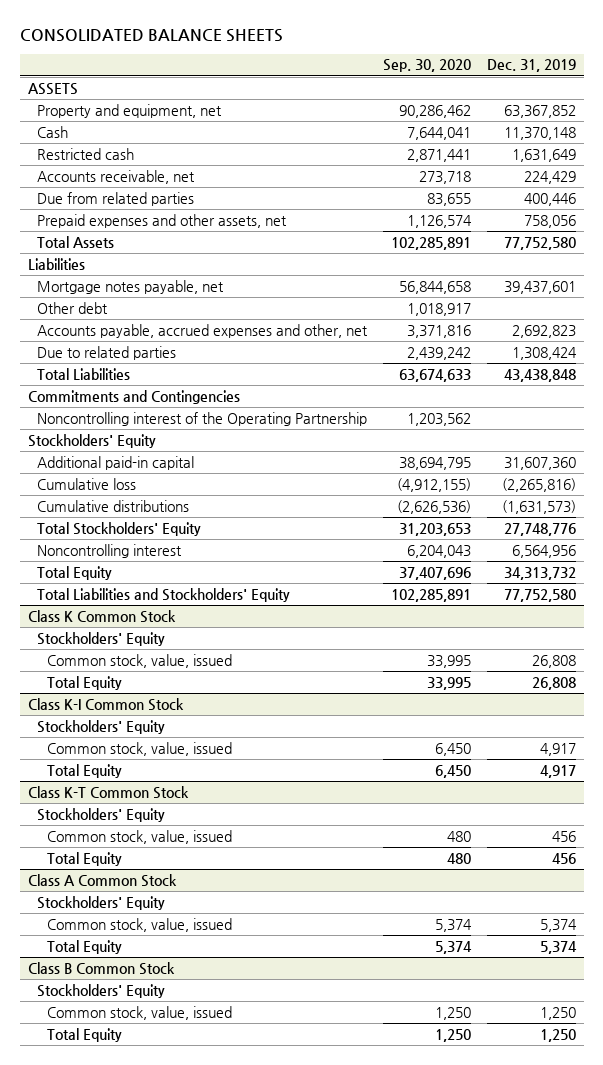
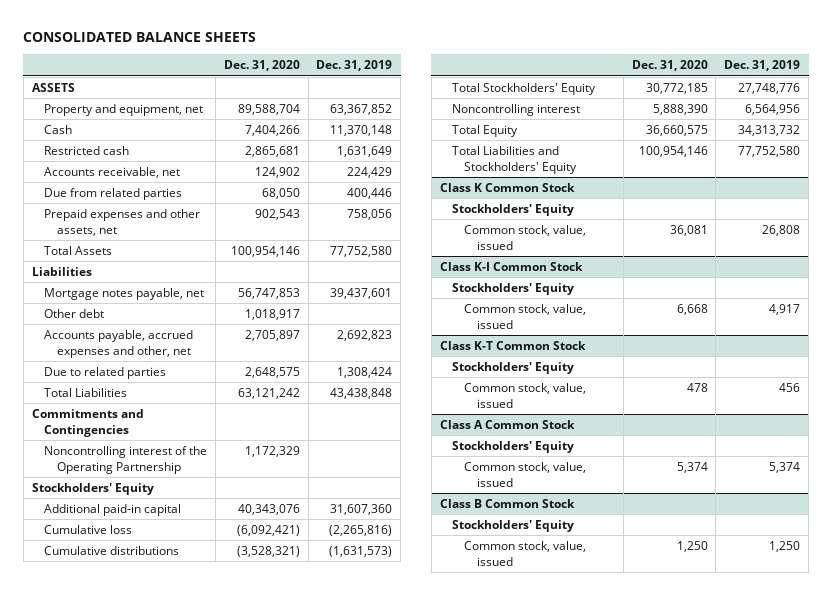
- | Sep. 30, 2020 | Dec. 31, 2019
+ | Dec. 31, 2020 | Dec. 31, 2019
@ Class K Common Stock
- Total Equity | 33,995 | 26,808
@ Class K-I Common Stock
- Total Equity | 6,450 | 4,917
@ Class K-T Common Stock
- Total Equity | 480 | 456
@ Class A Common Stock
- Total Equity | 5,374 | 5,374
@ Class B Common Stock
- Total Equity | 1,250 | 1,250

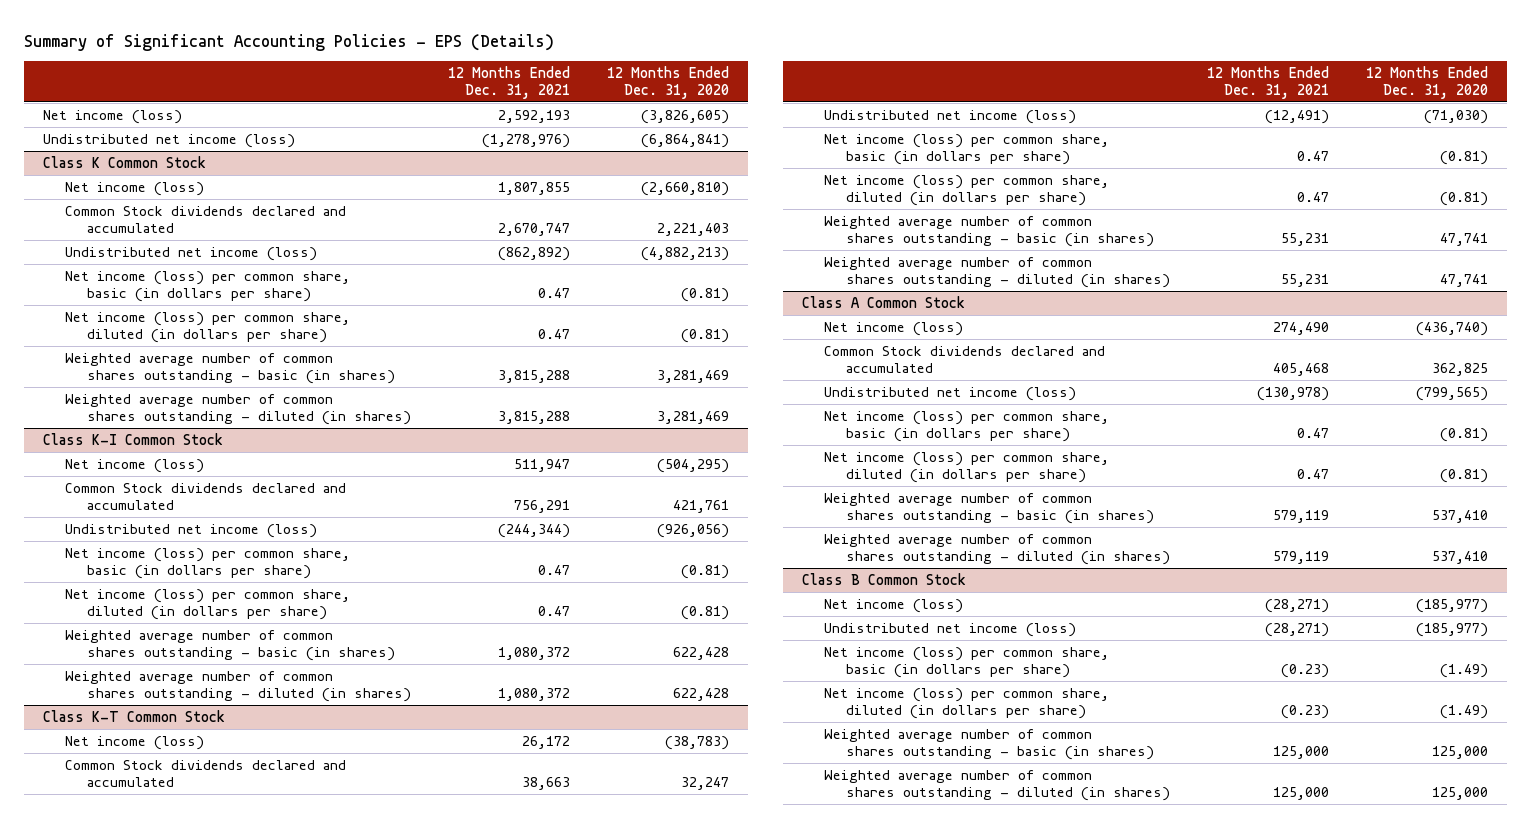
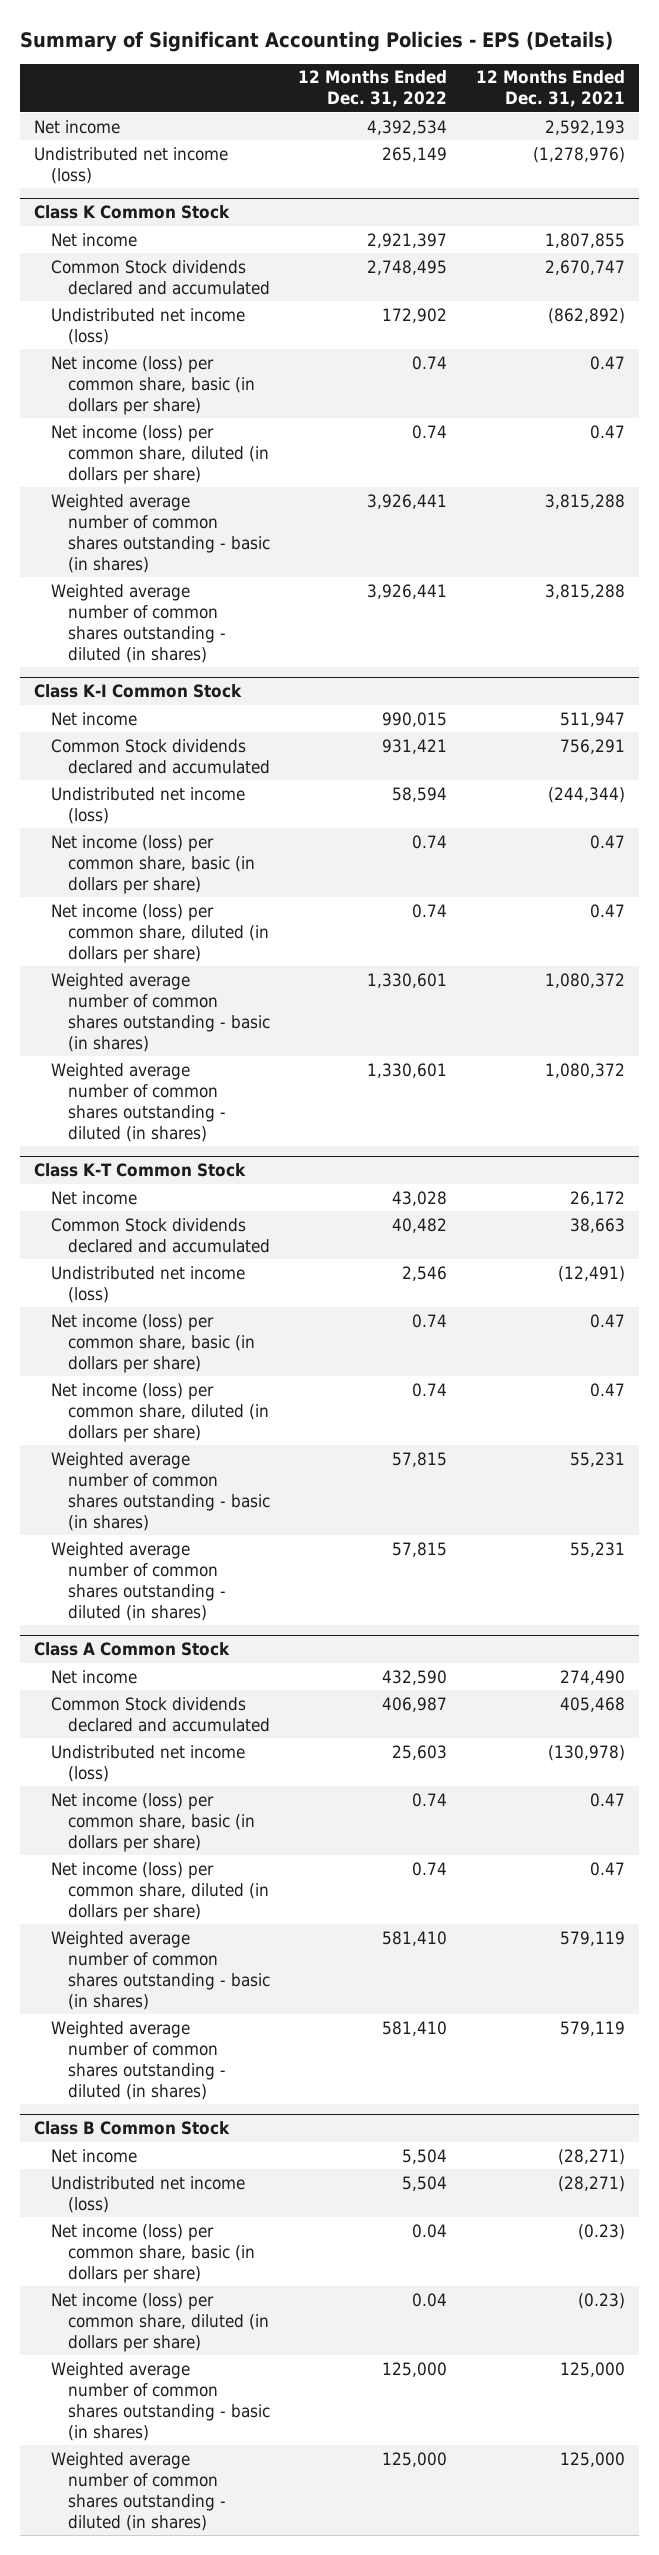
- | 12 Months Ended Dec. 31, 2021 | 12 Months Ended Dec. 31, 2020
+ | 12 Months Ended Dec. 31, 2022 | 12 Months Ended Dec. 31, 2021
- Net income (loss) | 2,592,193 | (3,826,605)
+ Net income | 4,392,534 | 2,592,193
@ Class K Common Stock
- Net income (loss) | 1,807,855 | (2,660,810)
+ Net income | 2,921,397 | 1,807,855
@ Class K-I Common Stock
- Net income (loss) | 511,947 | (504,295)
+ Net income | 990,015 | 511,947
@ Class K-T Common Stock
- Net income (loss) | 26,172 | (38,783)
+ Net income | 43,028 | 26,172
@ Class A Common Stock
- Net income (loss) | 274,490 | (436,740)
+ Net income | 432,590 | 274,490
@ Class B Common Stock
- Net income (loss) | (28,271) | (185,977)
+ Net income | 5,504 | (28,271)

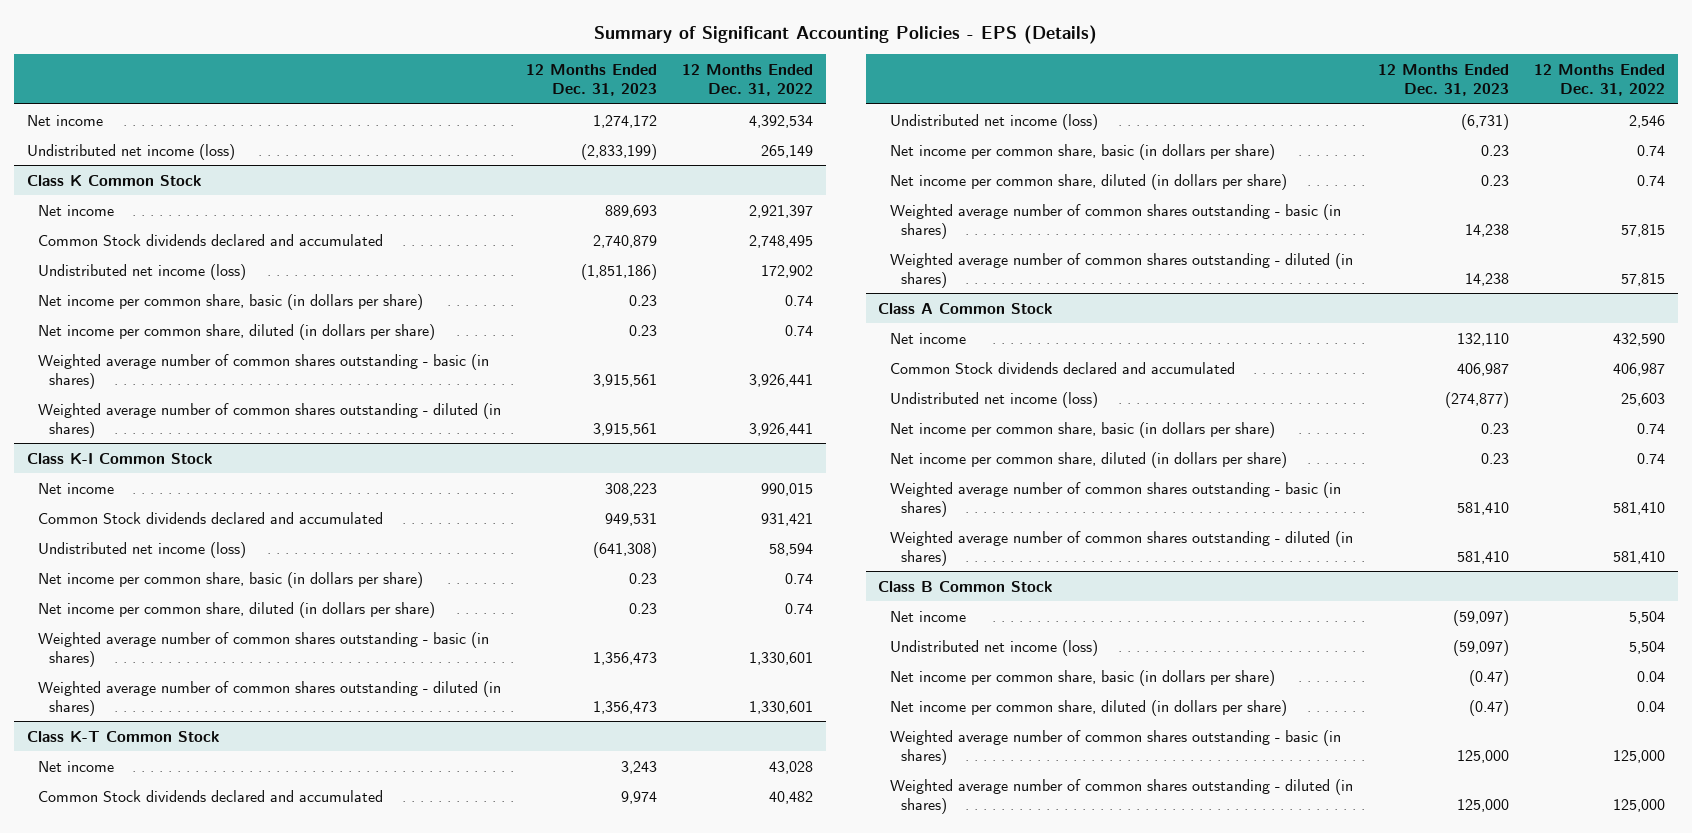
- | 12 Months Ended Dec. 31, 2022 | 12 Months Ended Dec. 31, 2021
+ | 12 Months Ended Dec. 31, 2023 | 12 Months Ended Dec. 31, 2022
@ Class K Common Stock
- Net income (loss) per common share, basic (in dollars per share) | 0.74 | 0.47
- Net income (loss) per common share, diluted (in dollars per share) | 0.74 | 0.47
+ Net income per common share, basic (in dollars per share) | 0.23 | 0.74
+ Net income per common share, diluted (in dollars per share) | 0.23 | 0.74
@ Class K-I Common Stock
- Net income (loss) per common share, basic (in dollars per share) | 0.74 | 0.47
- Net income (loss) per common share, diluted (in dollars per share) | 0.74 | 0.47
+ Net income per common share, basic (in dollars per share) | 0.23 | 0.74
+ Net income per common share, diluted (in dollars per share) | 0.23 | 0.74
@ Class K-T Common Stock
- Net income (loss) per common share, basic (in dollars per share) | 0.74 | 0.47
- Net income (loss) per common share, diluted (in dollars per share) | 0.74 | 0.47
+ Net income per common share, basic (in dollars per share) | 0.23 | 0.74
+ Net income per common share, diluted (in dollars per share) | 0.23 | 0.74
@ Class A Common Stock
- Net income (loss) per common share, basic (in dollars per share) | 0.74 | 0.47
- Net income (loss) per common share, diluted (in dollars per share) | 0.74 | 0.47
+ Net income per common share, basic (in dollars per share) | 0.23 | 0.74
+ Net income per common share, diluted (in dollars per share) | 0.23 | 0.74
@ Class B Common Stock
- Net income (loss) per common share, basic (in dollars per share) | 0.04 | (0.23)
- Net income (loss) per common share, diluted (in dollars per share) | 0.04 | (0.23)
+ Net income per common share, basic (in dollars per share) | (0.47) | 0.04
+ Net income per common share, diluted (in dollars per share) | (0.47) | 0.04

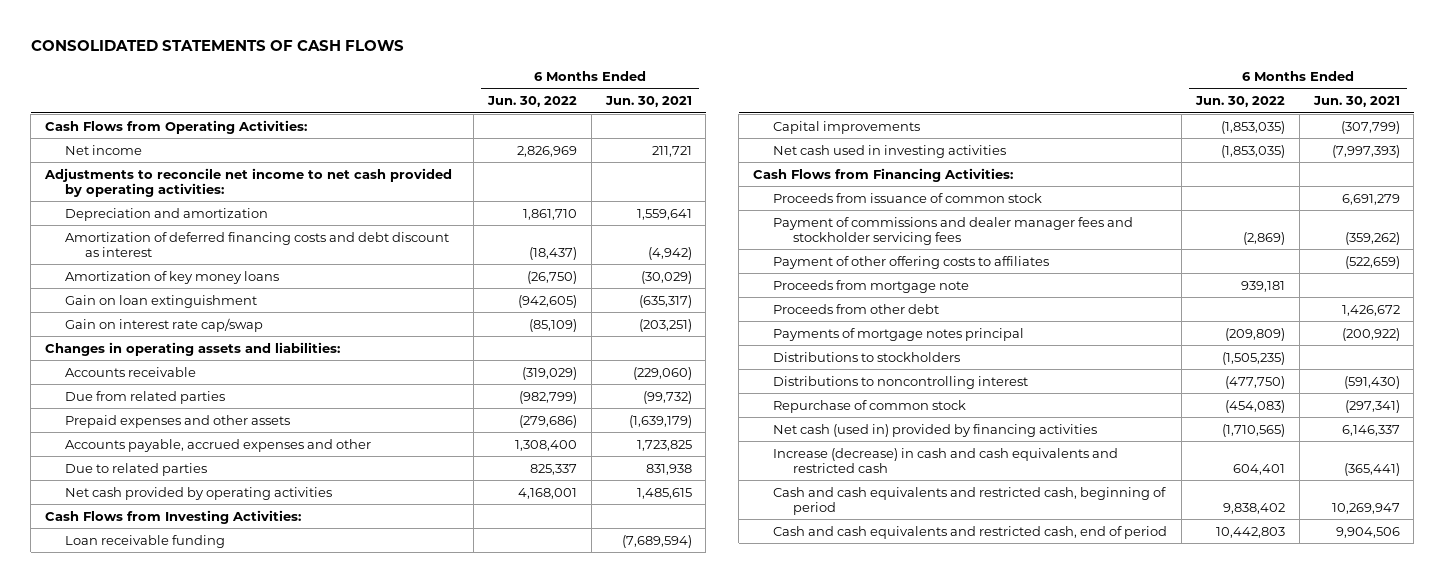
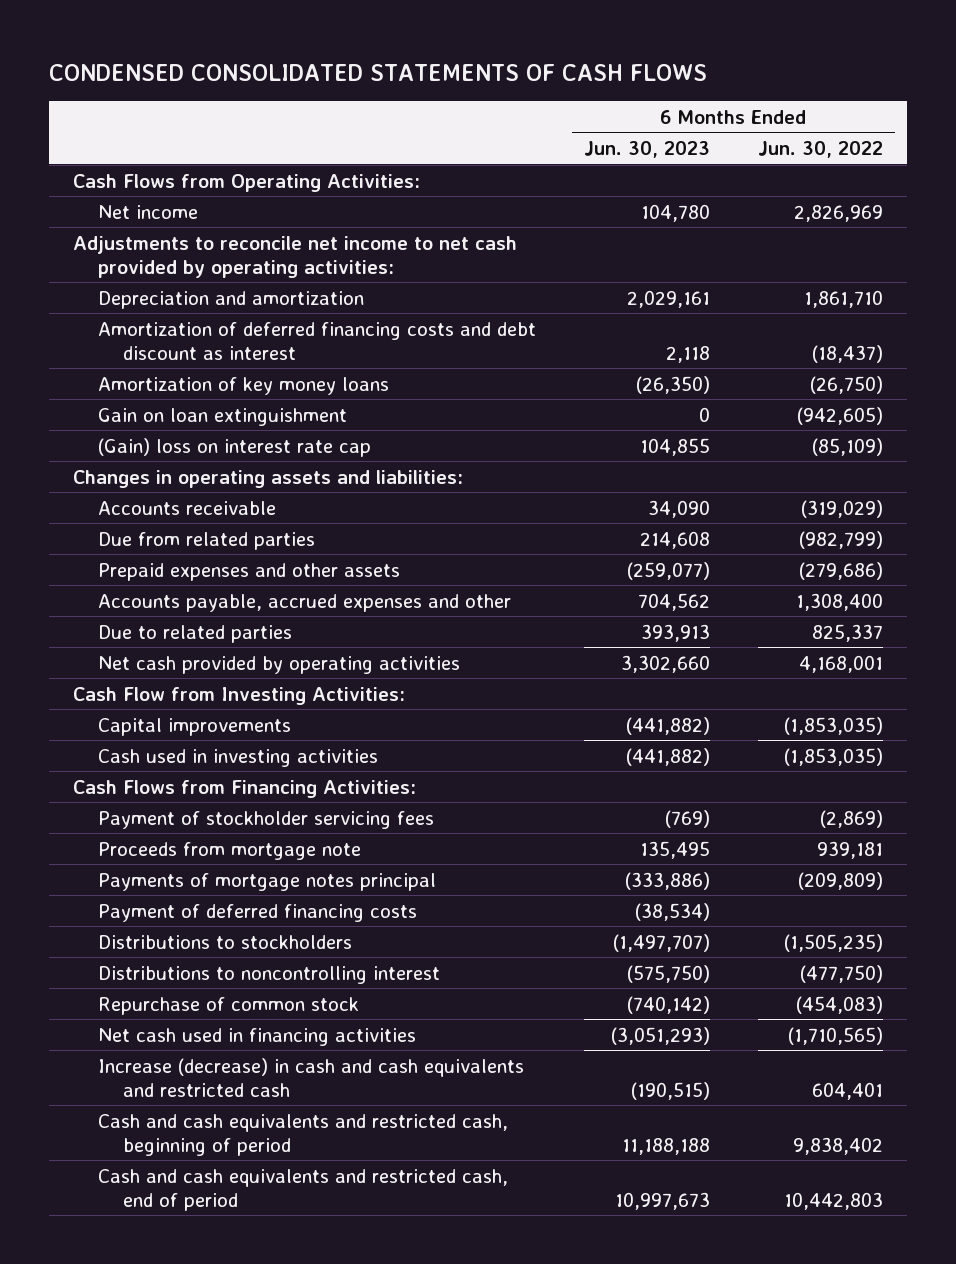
- CONSOLIDATED STATEMENTS OF CASH FLOWS
+ CONDENSED CONSOLIDATED STATEMENTS OF CASH FLOWS
- | 6 Months Ended Jun. 30, 2022 | 6 Months Ended Jun. 30, 2021
+ | 6 Months Ended Jun. 30, 2023 | 6 Months Ended Jun. 30, 2022
- Gain on interest rate cap/swap | (85,109) | (203,251)
+ (Gain) loss on interest rate cap | 104,855 | (85,109)
- Cash Flows from Investing Activities:
- Loan receivable funding | | (7,689,594)
+ Cash Flow from Investing Activities:
- Net cash used in investing activities | (1,853,035) | (7,997,393)
+ Cash used in investing activities | (441,882) | (1,853,035)
- Proceeds from issuance of common stock | | 6,691,279
- Payment of commissions and dealer manager fees and stockholder servicing fees | (2,869) | (359,262)
- Payment of other offering costs to affiliates | | (522,659)
+ Payment of stockholder servicing fees | (769) | (2,869)
- Proceeds from other debt | | 1,426,672
+ Payment of deferred financing costs | (38,534) |
- Net cash (used in) provided by financing activities | (1,710,565) | 6,146,337
+ Net cash used in financing activities | (3,051,293) | (1,710,565)

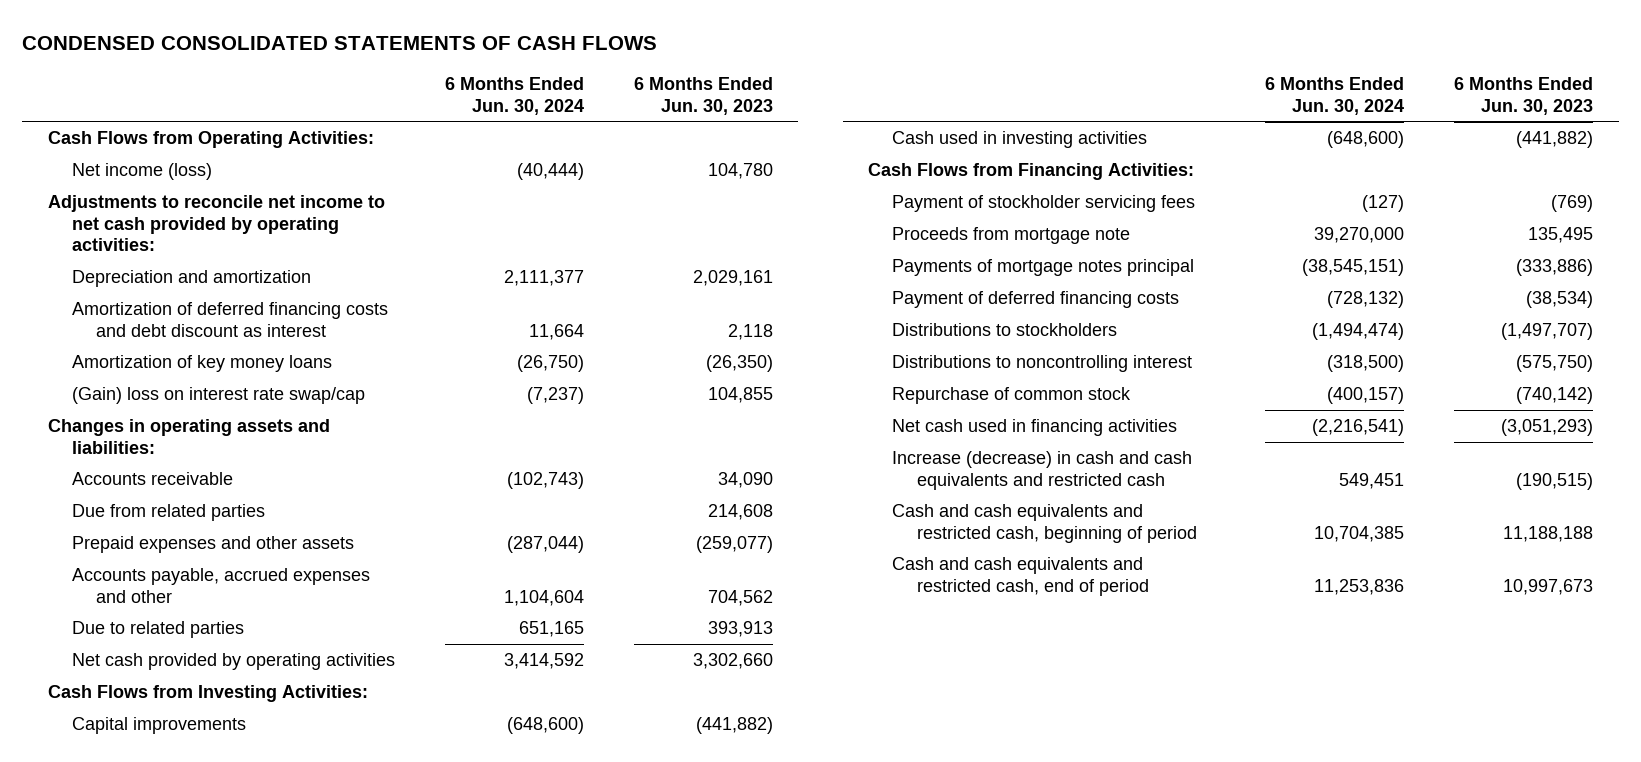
- | 6 Months Ended Jun. 30, 2023 | 6 Months Ended Jun. 30, 2022
+ | 6 Months Ended Jun. 30, 2024 | 6 Months Ended Jun. 30, 2023
- Net income | 104,780 | 2,826,969
+ Net income (loss) | (40,444) | 104,780
- Gain on loan extinguishment | 0 | (942,605)
- (Gain) loss on interest rate cap | 104,855 | (85,109)
+ (Gain) loss on interest rate swap/cap | (7,237) | 104,855
- Cash Flow from Investing Activities:
+ Cash Flows from Investing Activities:

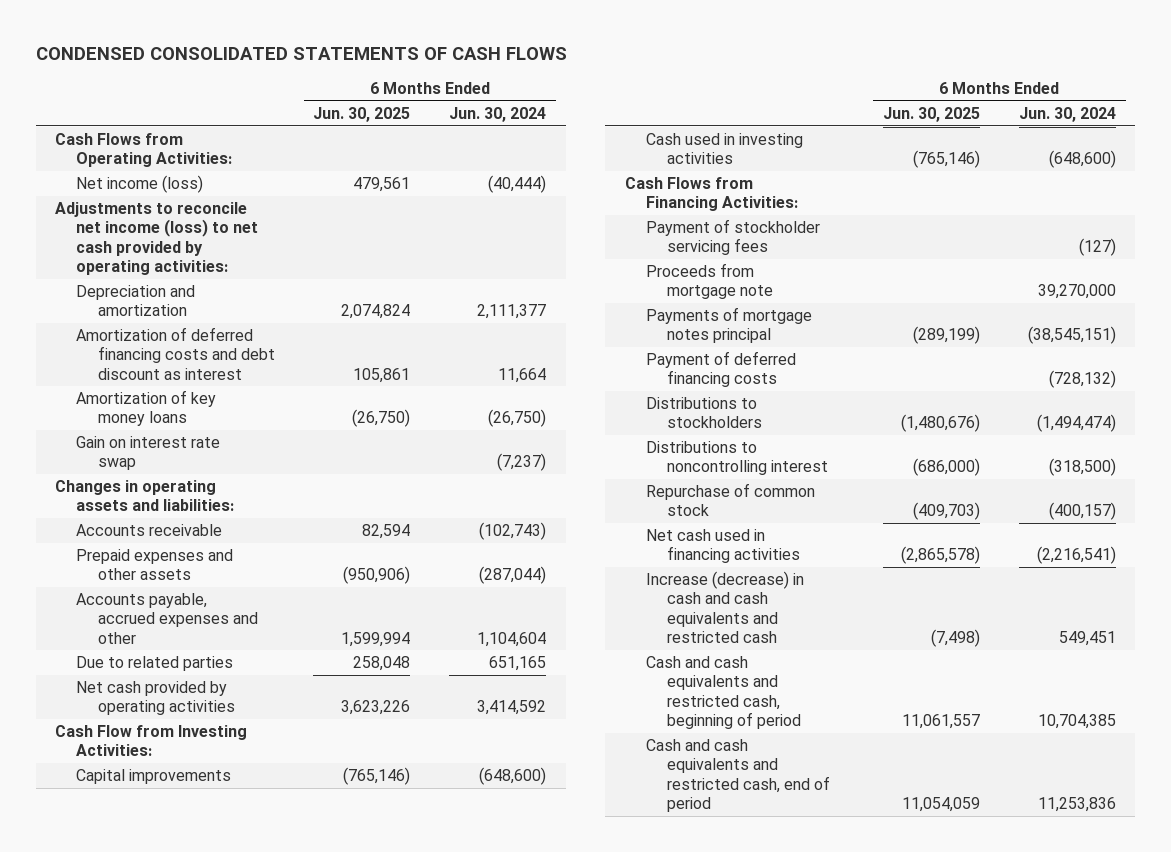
- | 6 Months Ended Jun. 30, 2024 | 6 Months Ended Jun. 30, 2023
+ | 6 Months Ended Jun. 30, 2025 | 6 Months Ended Jun. 30, 2024
- Adjustments to reconcile net income to net cash provided by operating activities:
+ Adjustments to reconcile net income (loss) to net cash provided by operating activities:
- (Gain) loss on interest rate swap/cap | (7,237) | 104,855
+ Gain on interest rate swap | | (7,237)
- Due from related parties | | 214,608
- Cash Flows from Investing Activities:
+ Cash Flow from Investing Activities:

